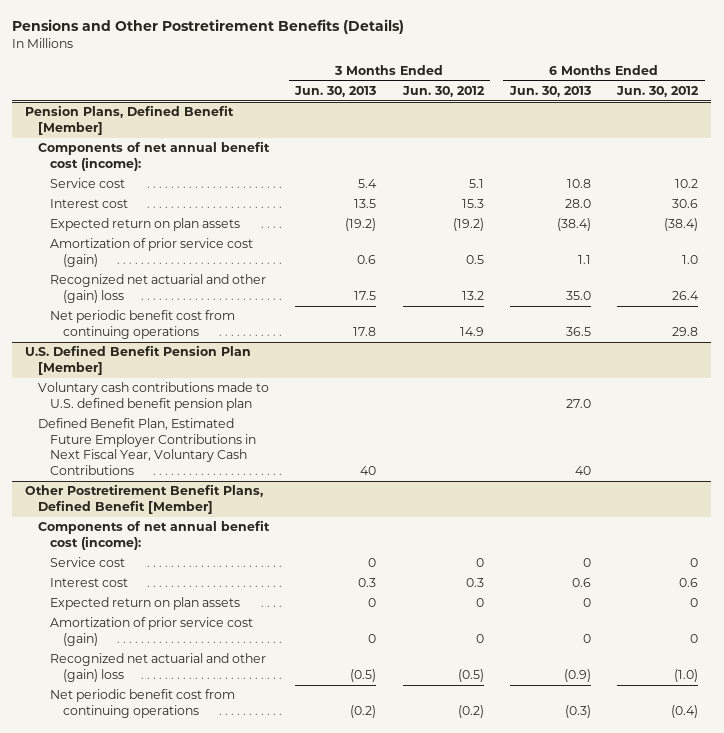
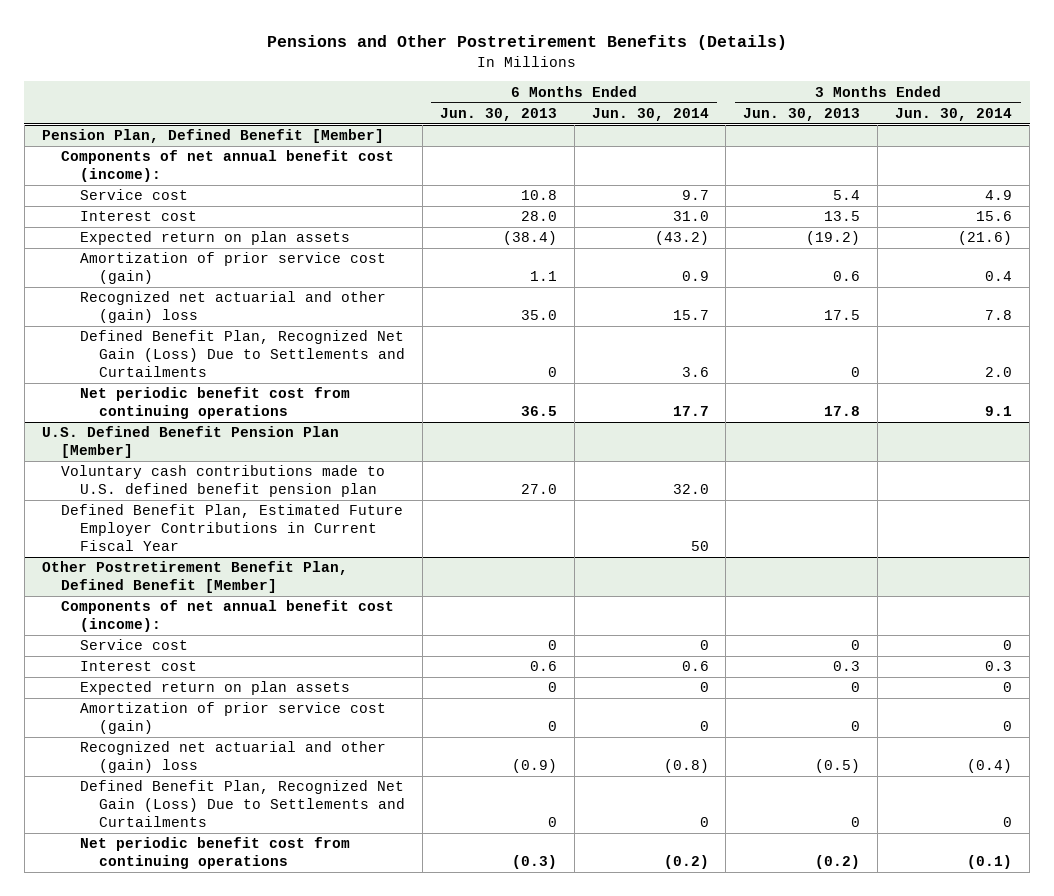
- | 3 Months Ended Jun. 30, 2013 | 3 Months Ended Jun. 30, 2012 | 6 Months Ended Jun. 30, 2013 | 6 Months Ended Jun. 30, 2012
+ | 6 Months Ended Jun. 30, 2013 | 6 Months Ended Jun. 30, 2014 | 3 Months Ended Jun. 30, 2013 | 3 Months Ended Jun. 30, 2014
- Pension Plans, Defined Benefit [Member]
+ Pension Plan, Defined Benefit [Member]
+ Defined Benefit Plan, Recognized Net Gain (Loss) Due to Settlements and Curtailments | 0 | 3.6 | 0 | 2.0
@ U.S. Defined Benefit Pension Plan [Member]
- Defined Benefit Plan, Estimated Future Employer Contributions in Next Fiscal Year, Voluntary Cash Contributions | 40 | | 40 |
- Other Postretirement Benefit Plans, Defined Benefit [Member]
@ U.S. Defined Benefit Pension Plan [Member]
+ Defined Benefit Plan, Estimated Future Employer Contributions in Current Fiscal Year | | 50 | |
+ Other Postretirement Benefit Plan, Defined Benefit [Member]
+ Defined Benefit Plan, Recognized Net Gain (Loss) Due to Settlements and Curtailments | 0 | 0 | 0 | 0

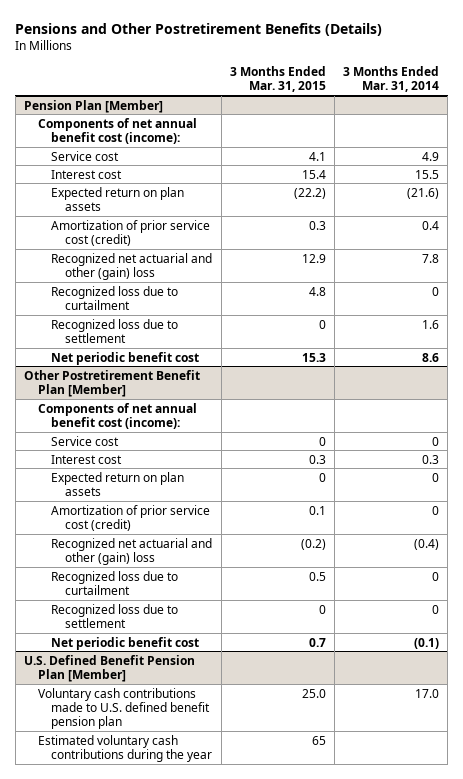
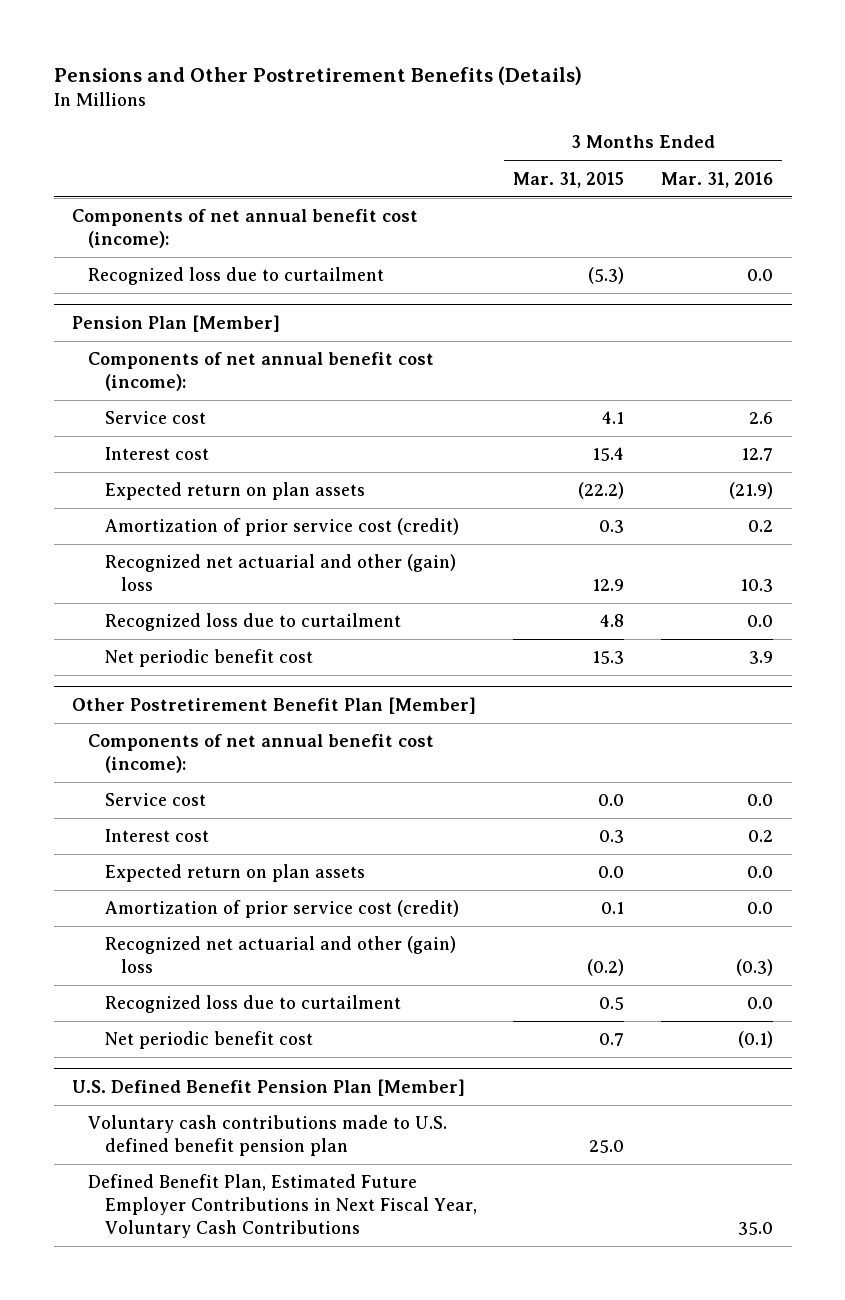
- | 3 Months Ended Mar. 31, 2015 | 3 Months Ended Mar. 31, 2014
+ | 3 Months Ended Mar. 31, 2015 | 3 Months Ended Mar. 31, 2016
+ Components of net annual benefit cost (income):
+ Recognized loss due to curtailment | (5.3) | 0.0
@ Pension Plan [Member]
- Recognized loss due to settlement | 0 | 1.6
@ Other Postretirement Benefit Plan [Member]
- Service cost | 0 | 0
+ Service cost | 0.0 | 0.0
- Expected return on plan assets | 0 | 0
+ Expected return on plan assets | 0.0 | 0.0
- Recognized loss due to settlement | 0 | 0
@ U.S. Defined Benefit Pension Plan [Member]
- Estimated voluntary cash contributions during the year | 65 |
+ Defined Benefit Plan, Estimated Future Employer Contributions in Next Fiscal Year, Voluntary Cash Contributions | | 35.0

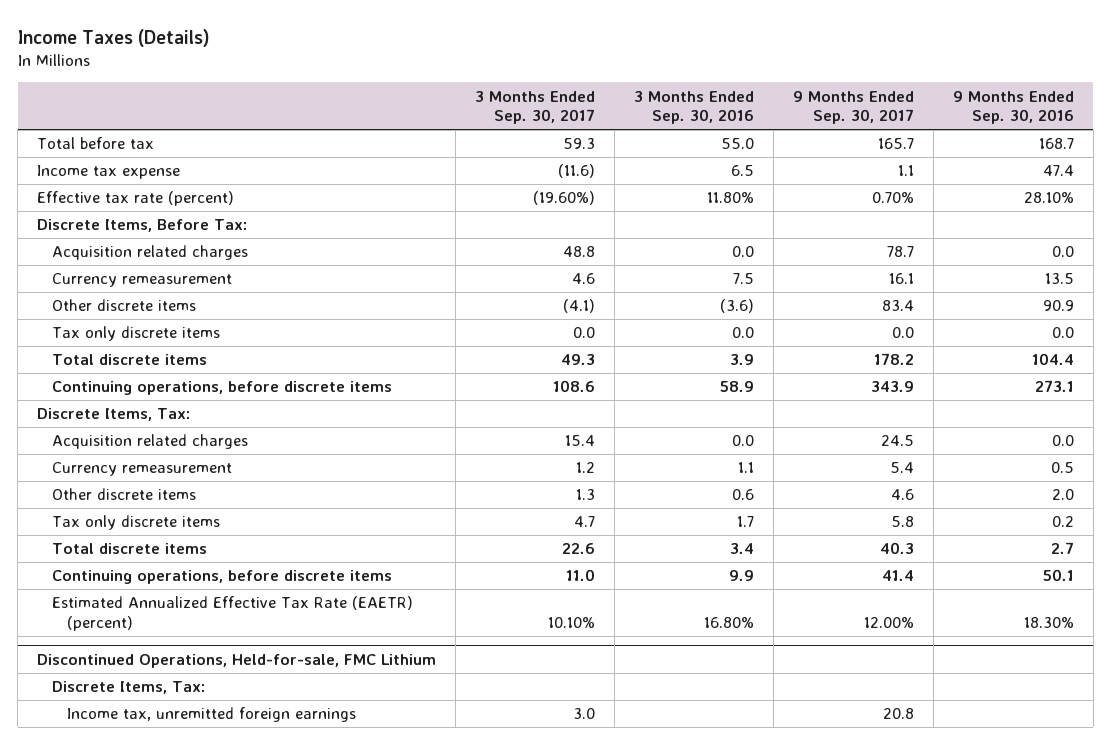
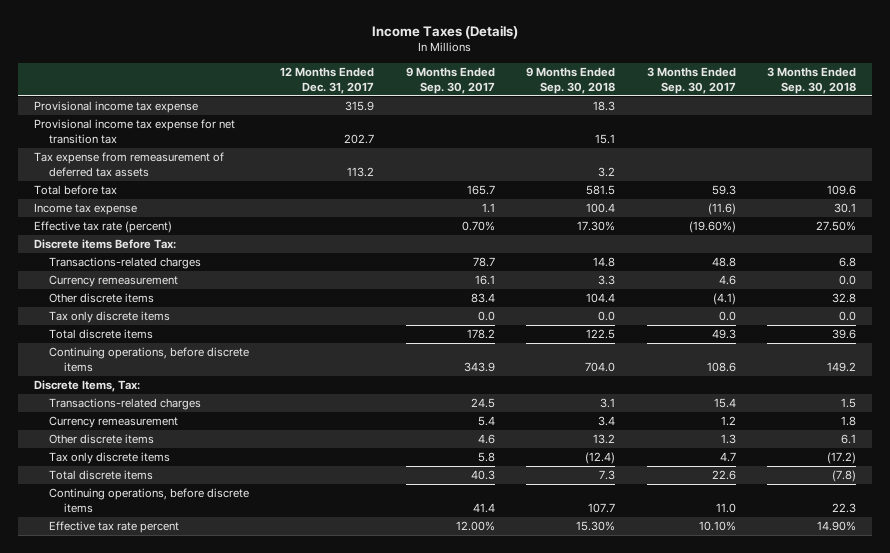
- | 3 Months Ended Sep. 30, 2017 | 3 Months Ended Sep. 30, 2016 | 9 Months Ended Sep. 30, 2017 | 9 Months Ended Sep. 30, 2016
+ | 12 Months Ended Dec. 31, 2017 | 9 Months Ended Sep. 30, 2017 | 9 Months Ended Sep. 30, 2018 | 3 Months Ended Sep. 30, 2017 | 3 Months Ended Sep. 30, 2018
+ Provisional income tax expense | 315.9 | | 18.3 | |
+ Provisional income tax expense for net transition tax | 202.7 | | 15.1 | |
+ Tax expense from remeasurement of deferred tax assets | 113.2 | | 3.2 | |
- Discrete Items, Before Tax:
- Acquisition related charges | 48.8 | 0.0 | 78.7 | 0.0
+ Discrete items Before Tax:
+ Transactions-related charges | | 78.7 | 14.8 | 48.8 | 6.8
- Acquisition related charges | 15.4 | 0.0 | 24.5 | 0.0
+ Transactions-related charges | | 24.5 | 3.1 | 15.4 | 1.5
- Estimated Annualized Effective Tax Rate (EAETR) (percent) | 10.10% | 16.80% | 12.00% | 18.30%
- Discontinued Operations, Held-for-sale, FMC Lithium
- Discrete Items, Tax:
- Income tax, unremitted foreign earnings | 3.0 | | 20.8 |
+ Effective tax rate percent | | 12.00% | 15.30% | 10.10% | 14.90%

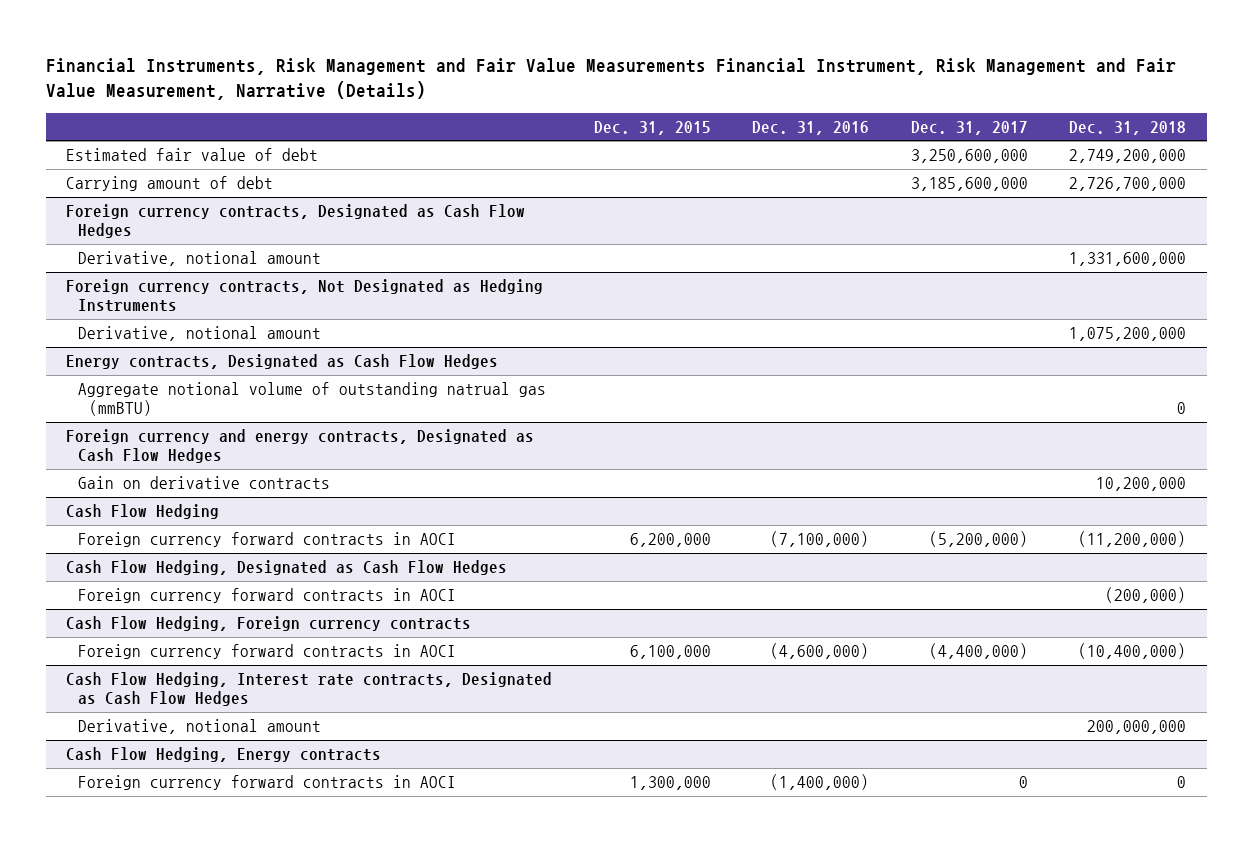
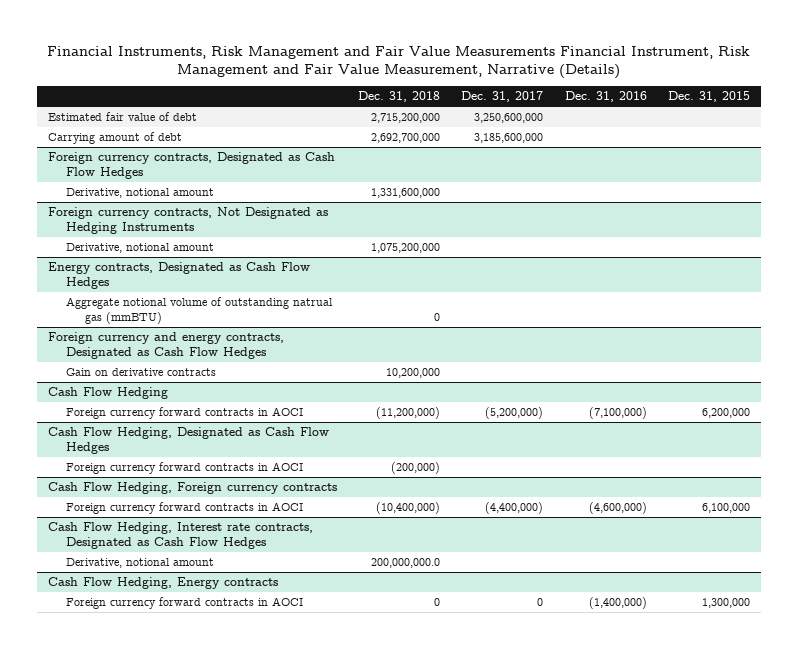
- | Dec. 31, 2015 | Dec. 31, 2016 | Dec. 31, 2017 | Dec. 31, 2018
+ | Dec. 31, 2018 | Dec. 31, 2017 | Dec. 31, 2016 | Dec. 31, 2015
- Estimated fair value of debt | | | 3,250,600,000 | 2,749,200,000
- Carrying amount of debt | | | 3,185,600,000 | 2,726,700,000
+ Estimated fair value of debt | 2,715,200,000 | 3,250,600,000 | |
+ Carrying amount of debt | 2,692,700,000 | 3,185,600,000 | |
@ Cash Flow Hedging, Interest rate contracts, Designated as Cash Flow Hedges
- Derivative, notional amount | | | | 200,000,000
+ Derivative, notional amount | 200,000,000.0 | | |

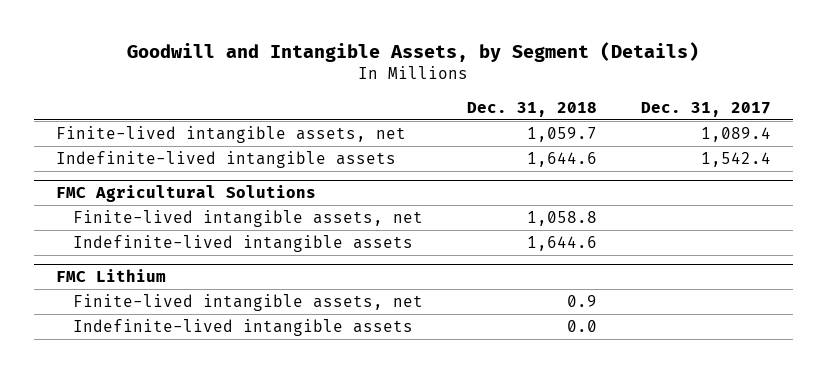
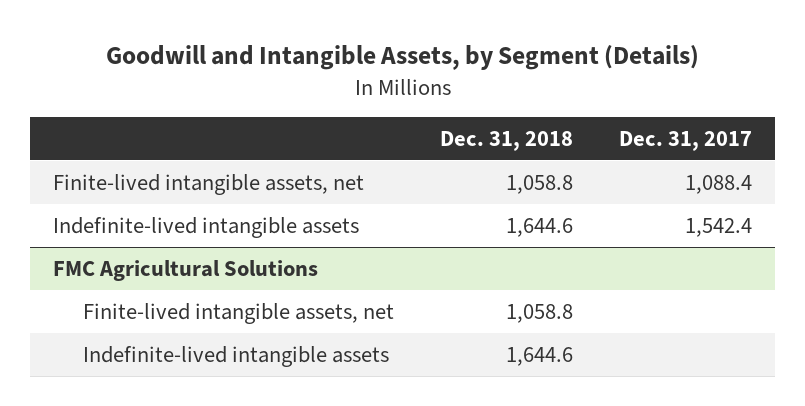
- Finite-lived intangible assets, net | 1,059.7 | 1,089.4
+ Finite-lived intangible assets, net | 1,058.8 | 1,088.4
- FMC Lithium
- Finite-lived intangible assets, net | 0.9 |
- Indefinite-lived intangible assets | 0.0 |

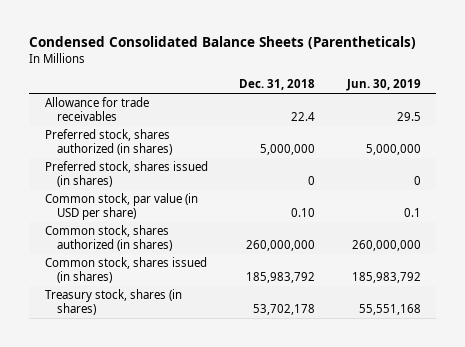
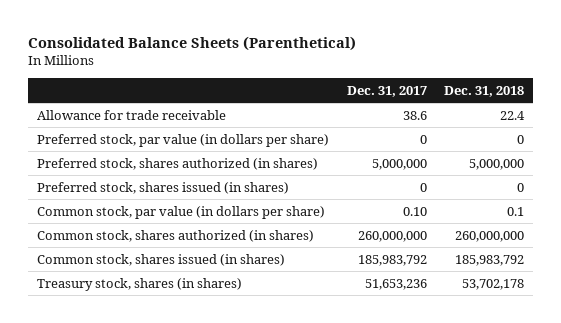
- Condensed Consolidated Balance Sheets (Parentheticals)
+ Consolidated Balance Sheets (Parenthetical)
- | Dec. 31, 2018 | Jun. 30, 2019
+ | Dec. 31, 2017 | Dec. 31, 2018
- Allowance for trade receivables | 22.4 | 29.5
+ Allowance for trade receivable | 38.6 | 22.4
+ Preferred stock, par value (in dollars per share) | 0 | 0
- Common stock, par value (in USD per share) | 0.10 | 0.1
+ Common stock, par value (in dollars per share) | 0.10 | 0.1

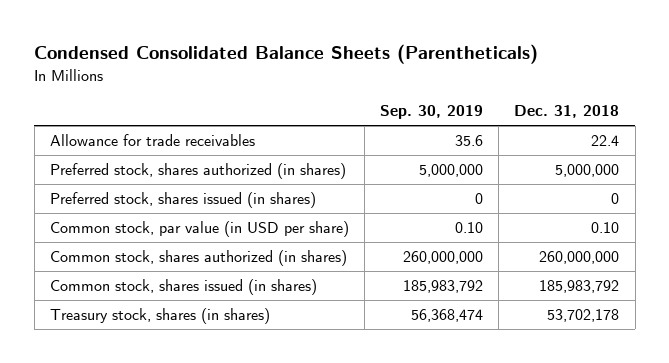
- Consolidated Balance Sheets (Parenthetical)
+ Condensed Consolidated Balance Sheets (Parentheticals)
- | Dec. 31, 2017 | Dec. 31, 2018
+ | Sep. 30, 2019 | Dec. 31, 2018
- Allowance for trade receivable | 38.6 | 22.4
- Preferred stock, par value (in dollars per share) | 0 | 0
+ Allowance for trade receivables | 35.6 | 22.4
- Common stock, par value (in dollars per share) | 0.10 | 0.1
+ Common stock, par value (in USD per share) | 0.10 | 0.10

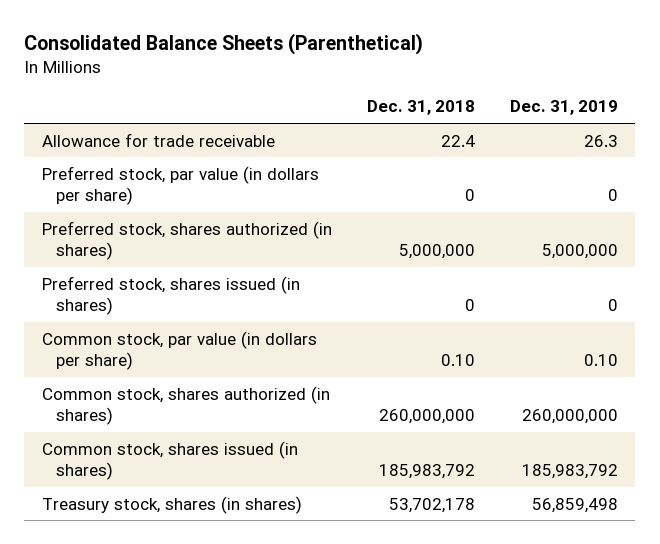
- Condensed Consolidated Balance Sheets (Parentheticals)
+ Consolidated Balance Sheets (Parenthetical)
- | Sep. 30, 2019 | Dec. 31, 2018
+ | Dec. 31, 2018 | Dec. 31, 2019
- Allowance for trade receivables | 35.6 | 22.4
+ Allowance for trade receivable | 22.4 | 26.3
+ Preferred stock, par value (in dollars per share) | 0 | 0
- Common stock, par value (in USD per share) | 0.10 | 0.10
+ Common stock, par value (in dollars per share) | 0.10 | 0.10

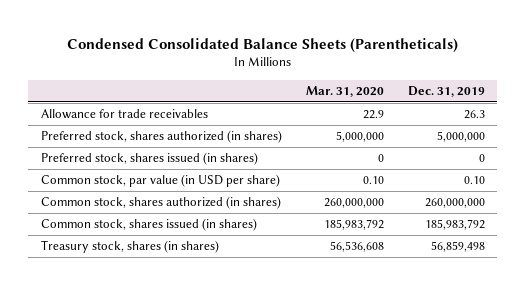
- Consolidated Balance Sheets (Parenthetical)
+ Condensed Consolidated Balance Sheets (Parentheticals)
- | Dec. 31, 2018 | Dec. 31, 2019
+ | Mar. 31, 2020 | Dec. 31, 2019
- Allowance for trade receivable | 22.4 | 26.3
- Preferred stock, par value (in dollars per share) | 0 | 0
+ Allowance for trade receivables | 22.9 | 26.3
- Common stock, par value (in dollars per share) | 0.10 | 0.10
+ Common stock, par value (in USD per share) | 0.10 | 0.10

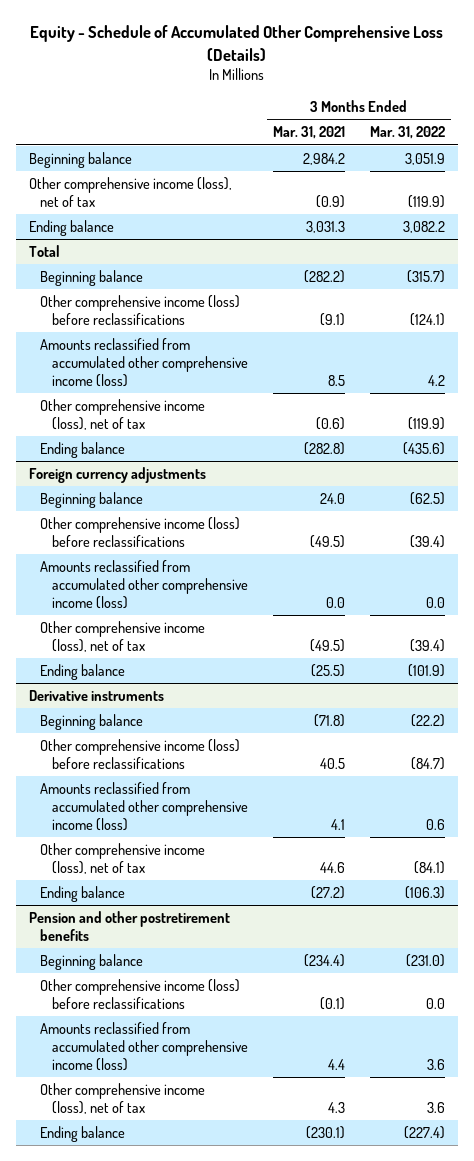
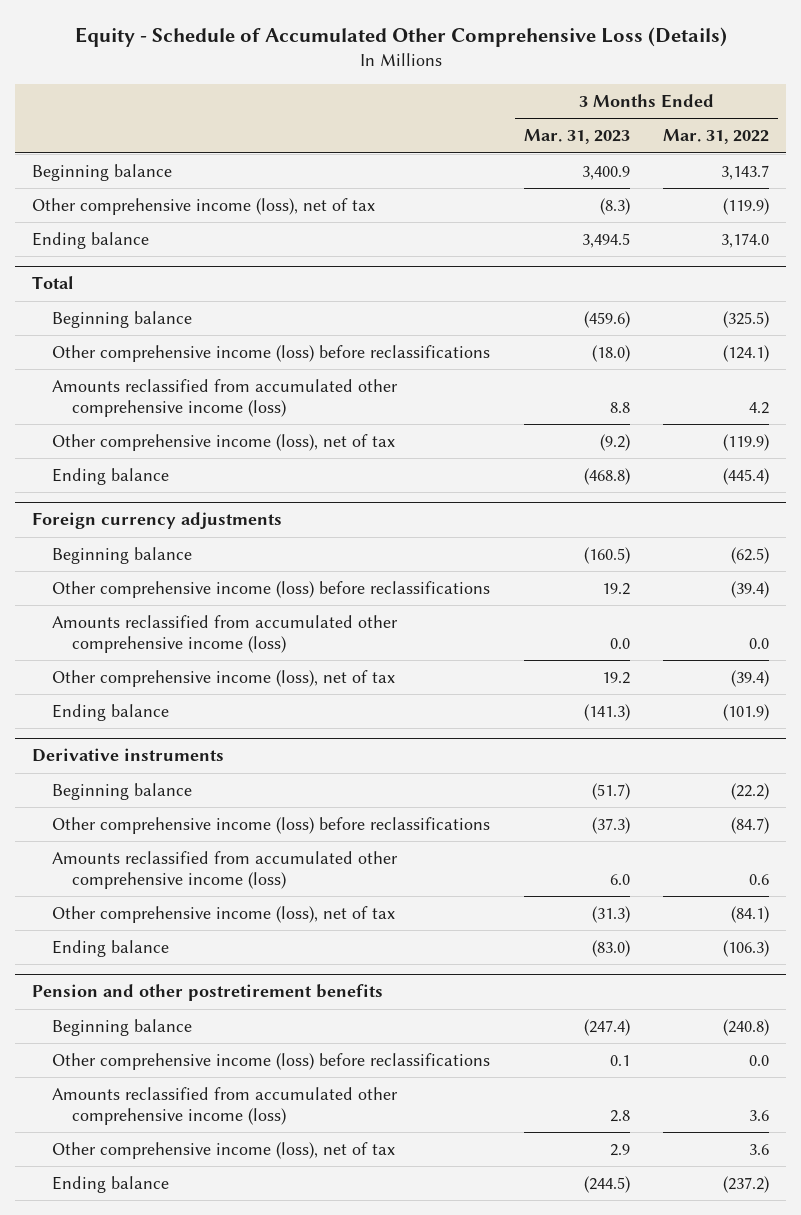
- | 3 Months Ended Mar. 31, 2021 | 3 Months Ended Mar. 31, 2022
+ | 3 Months Ended Mar. 31, 2023 | 3 Months Ended Mar. 31, 2022
- Beginning balance | 2,984.2 | 3,051.9
+ Beginning balance | 3,400.9 | 3,143.7
- Ending balance | 3,031.3 | 3,082.2
+ Ending balance | 3,494.5 | 3,174.0
@ Total
- Beginning balance | (282.2) | (315.7)
+ Beginning balance | (459.6) | (325.5)
- Ending balance | (282.8) | (435.6)
+ Ending balance | (468.8) | (445.4)
@ Pension and other postretirement benefits
- Beginning balance | (234.4) | (231.0)
+ Beginning balance | (247.4) | (240.8)
- Ending balance | (230.1) | (227.4)
+ Ending balance | (244.5) | (237.2)

